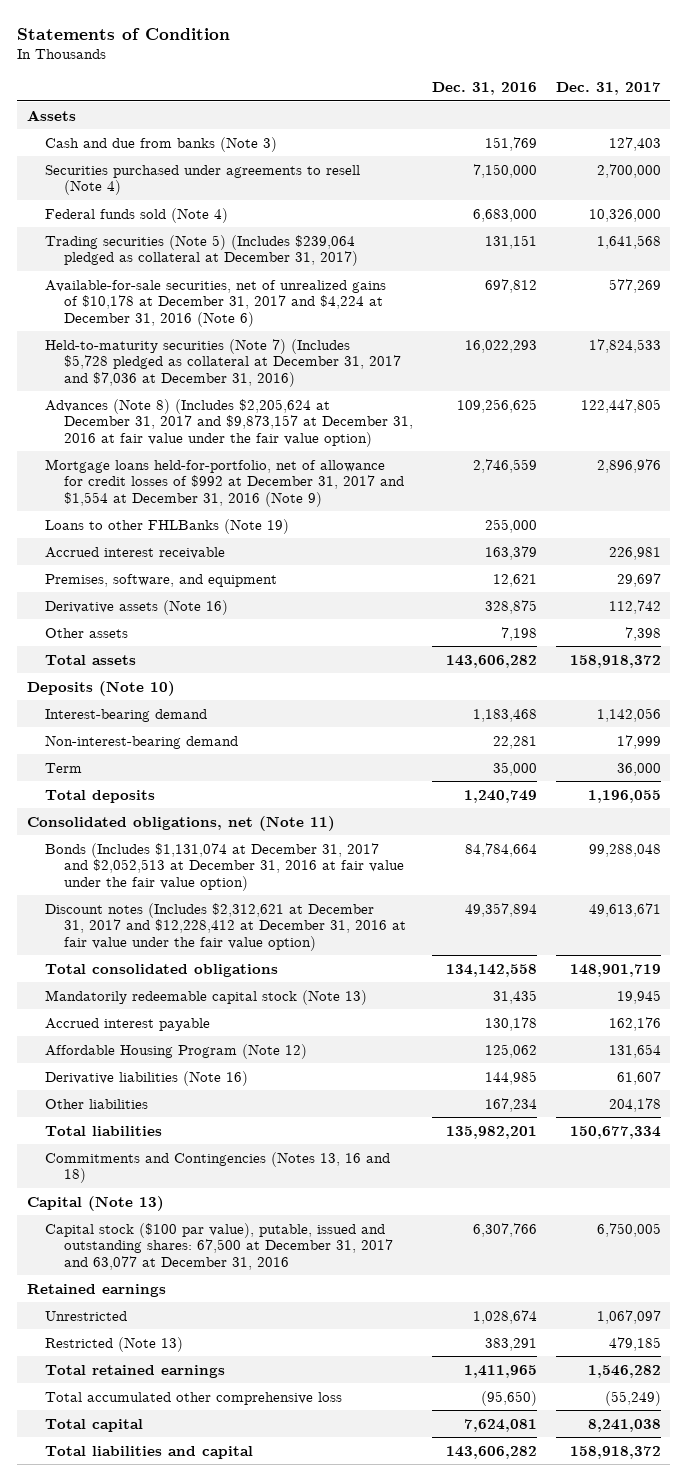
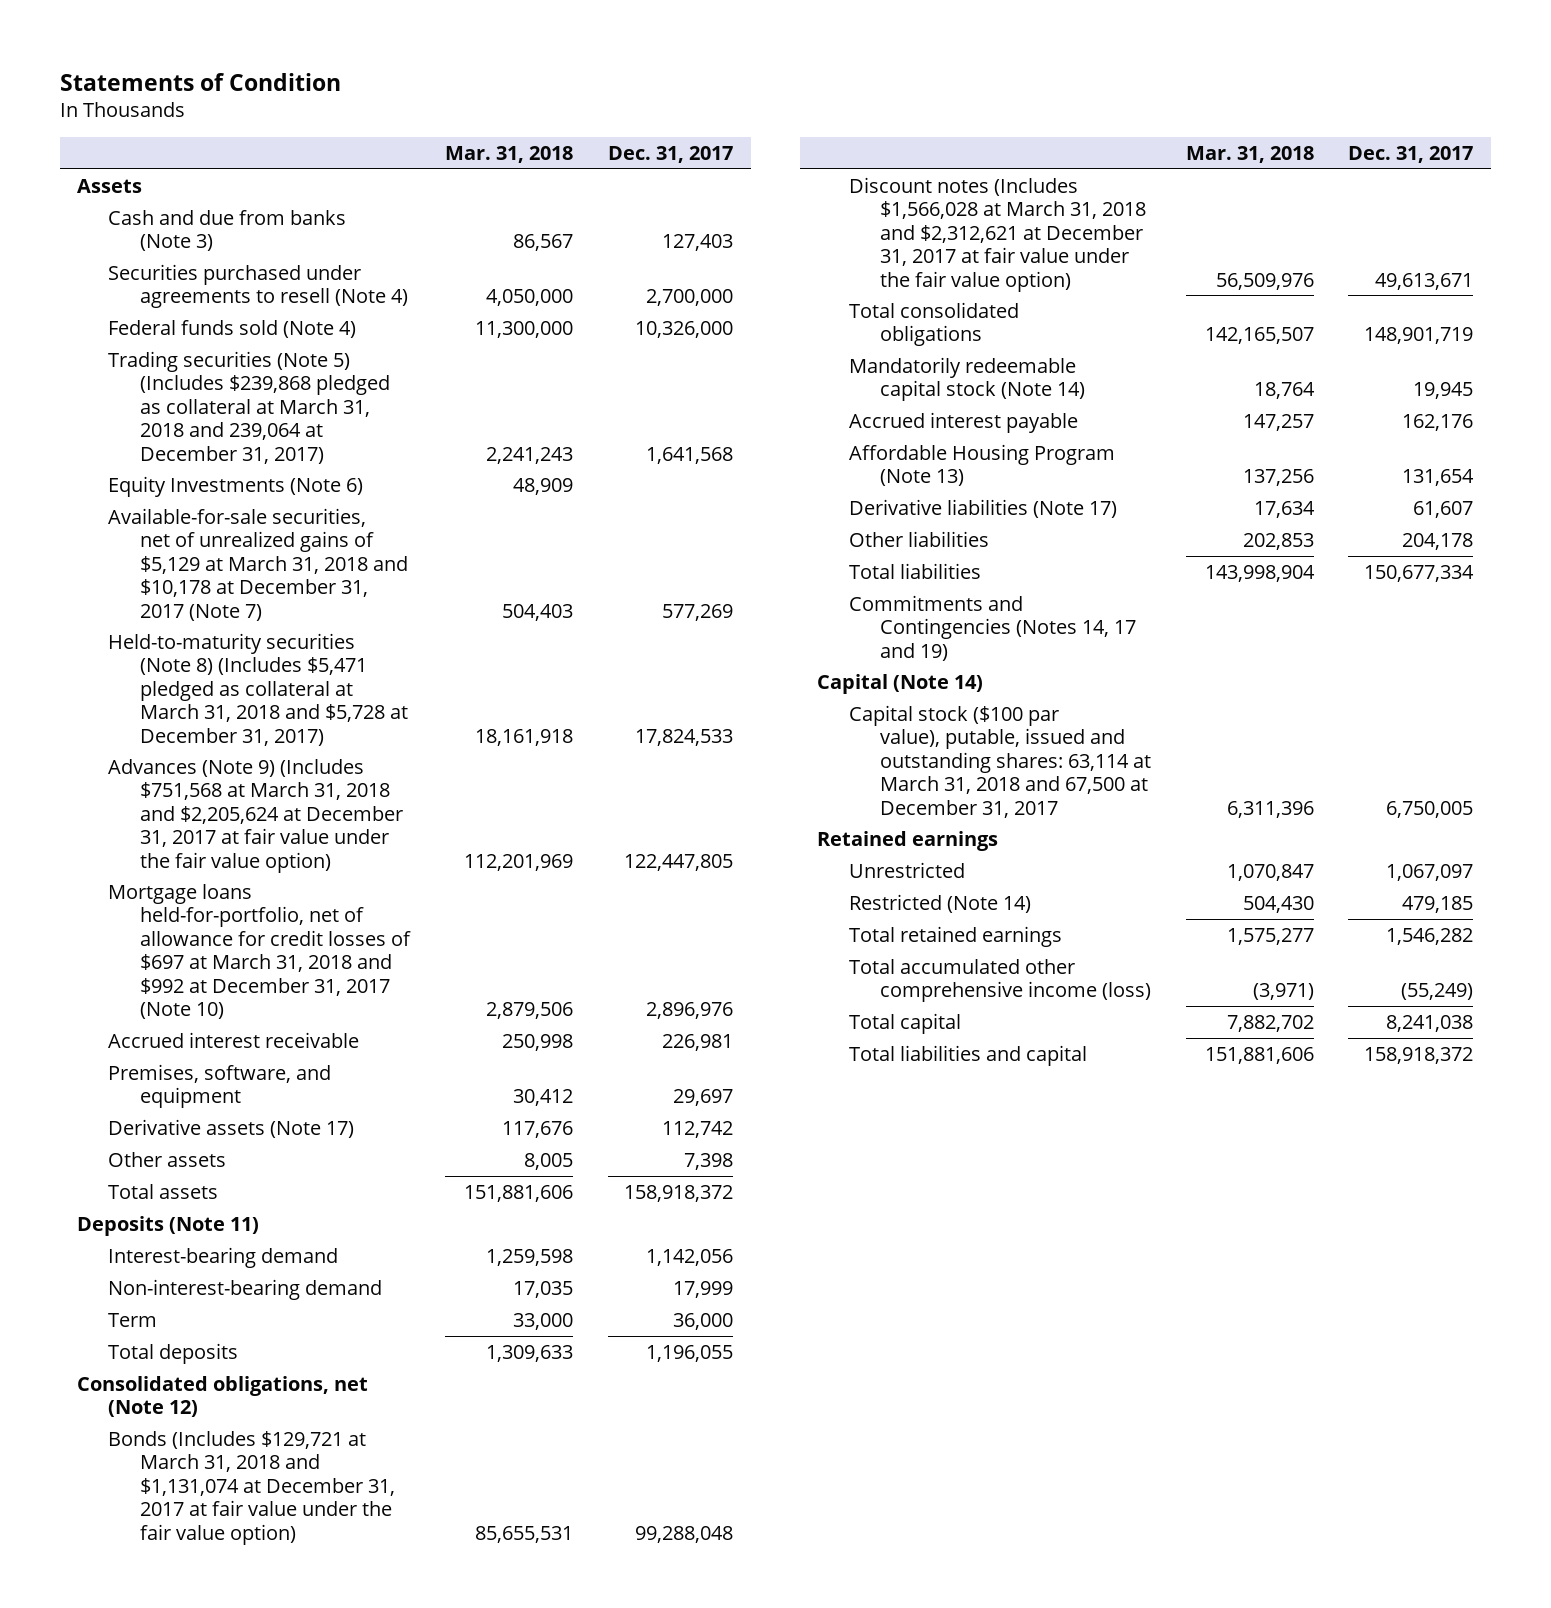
- | Dec. 31, 2016 | Dec. 31, 2017
+ | Mar. 31, 2018 | Dec. 31, 2017
- Trading securities (Note 5) (Includes $239,064 pledged as collateral at December 31, 2017) | 131,151 | 1,641,568
- Available-for-sale securities, net of unrealized gains of $10,178 at December 31, 2017 and $4,224 at December 31, 2016 (Note 6) | 697,812 | 577,269
- Held-to-maturity securities (Note 7) (Includes $5,728 pledged as collateral at December 31, 2017 and $7,036 at December 31, 2016) | 16,022,293 | 17,824,533
- Advances (Note 8) (Includes $2,205,624 at December 31, 2017 and $9,873,157 at December 31, 2016 at fair value under the fair value option) | 109,256,625 | 122,447,805
- Mortgage loans held-for-portfolio, net of allowance for credit losses of $992 at December 31, 2017 and $1,554 at December 31, 2016 (Note 9) | 2,746,559 | 2,896,976
- Loans to other FHLBanks (Note 19) | 255,000 |
+ Trading securities (Note 5) (Includes $239,868 pledged as collateral at March 31, 2018 and 239,064 at December 31, 2017) | 2,241,243 | 1,641,568
+ Equity Investments (Note 6) | 48,909 |
+ Available-for-sale securities, net of unrealized gains of $5,129 at March 31, 2018 and $10,178 at December 31, 2017 (Note 7) | 504,403 | 577,269
+ Held-to-maturity securities (Note 8) (Includes $5,471 pledged as collateral at March 31, 2018 and $5,728 at December 31, 2017) | 18,161,918 | 17,824,533
+ Advances (Note 9) (Includes $751,568 at March 31, 2018 and $2,205,624 at December 31, 2017 at fair value under the fair value option) | 112,201,969 | 122,447,805
+ Mortgage loans held-for-portfolio, net of allowance for credit losses of $697 at March 31, 2018 and $992 at December 31, 2017 (Note 10) | 2,879,506 | 2,896,976
- Derivative assets (Note 16) | 328,875 | 112,742
+ Derivative assets (Note 17) | 117,676 | 112,742
- Deposits (Note 10)
+ Deposits (Note 11)
- Consolidated obligations, net (Note 11)
- Bonds (Includes $1,131,074 at December 31, 2017 and $2,052,513 at December 31, 2016 at fair value under the fair value option) | 84,784,664 | 99,288,048
- Discount notes (Includes $2,312,621 at December 31, 2017 and $12,228,412 at December 31, 2016 at fair value under the fair value option) | 49,357,894 | 49,613,671
+ Consolidated obligations, net (Note 12)
+ Bonds (Includes $129,721 at March 31, 2018 and $1,131,074 at December 31, 2017 at fair value under the fair value option) | 85,655,531 | 99,288,048
+ Discount notes (Includes $1,566,028 at March 31, 2018 and $2,312,621 at December 31, 2017 at fair value under the fair value option) | 56,509,976 | 49,613,671
- Mandatorily redeemable capital stock (Note 13) | 31,435 | 19,945
+ Mandatorily redeemable capital stock (Note 14) | 18,764 | 19,945
- Affordable Housing Program (Note 12) | 125,062 | 131,654
- Derivative liabilities (Note 16) | 144,985 | 61,607
+ Affordable Housing Program (Note 13) | 137,256 | 131,654
+ Derivative liabilities (Note 17) | 17,634 | 61,607
- Commitments and Contingencies (Notes 13, 16 and 18)
- Capital (Note 13)
- Capital stock ($100 par value), putable, issued and outstanding shares: 67,500 at December 31, 2017 and 63,077 at December 31, 2016 | 6,307,766 | 6,750,005
+ Commitments and Contingencies (Notes 14, 17 and 19)
+ Capital (Note 14)
+ Capital stock ($100 par value), putable, issued and outstanding shares: 63,114 at March 31, 2018 and 67,500 at December 31, 2017 | 6,311,396 | 6,750,005
- Restricted (Note 13) | 383,291 | 479,185
+ Restricted (Note 14) | 504,430 | 479,185
- Total accumulated other comprehensive loss | (95,650) | (55,249)
+ Total accumulated other comprehensive income (loss) | (3,971) | (55,249)

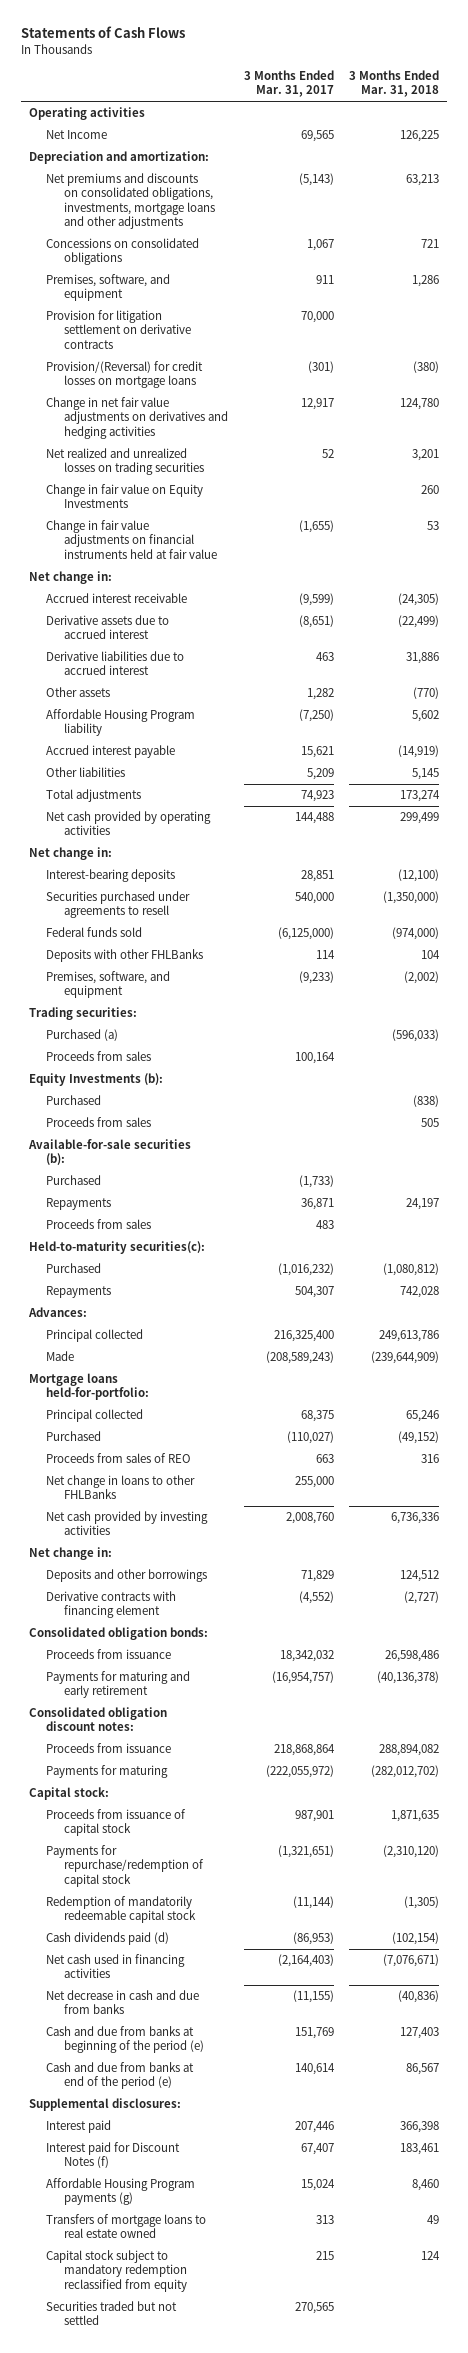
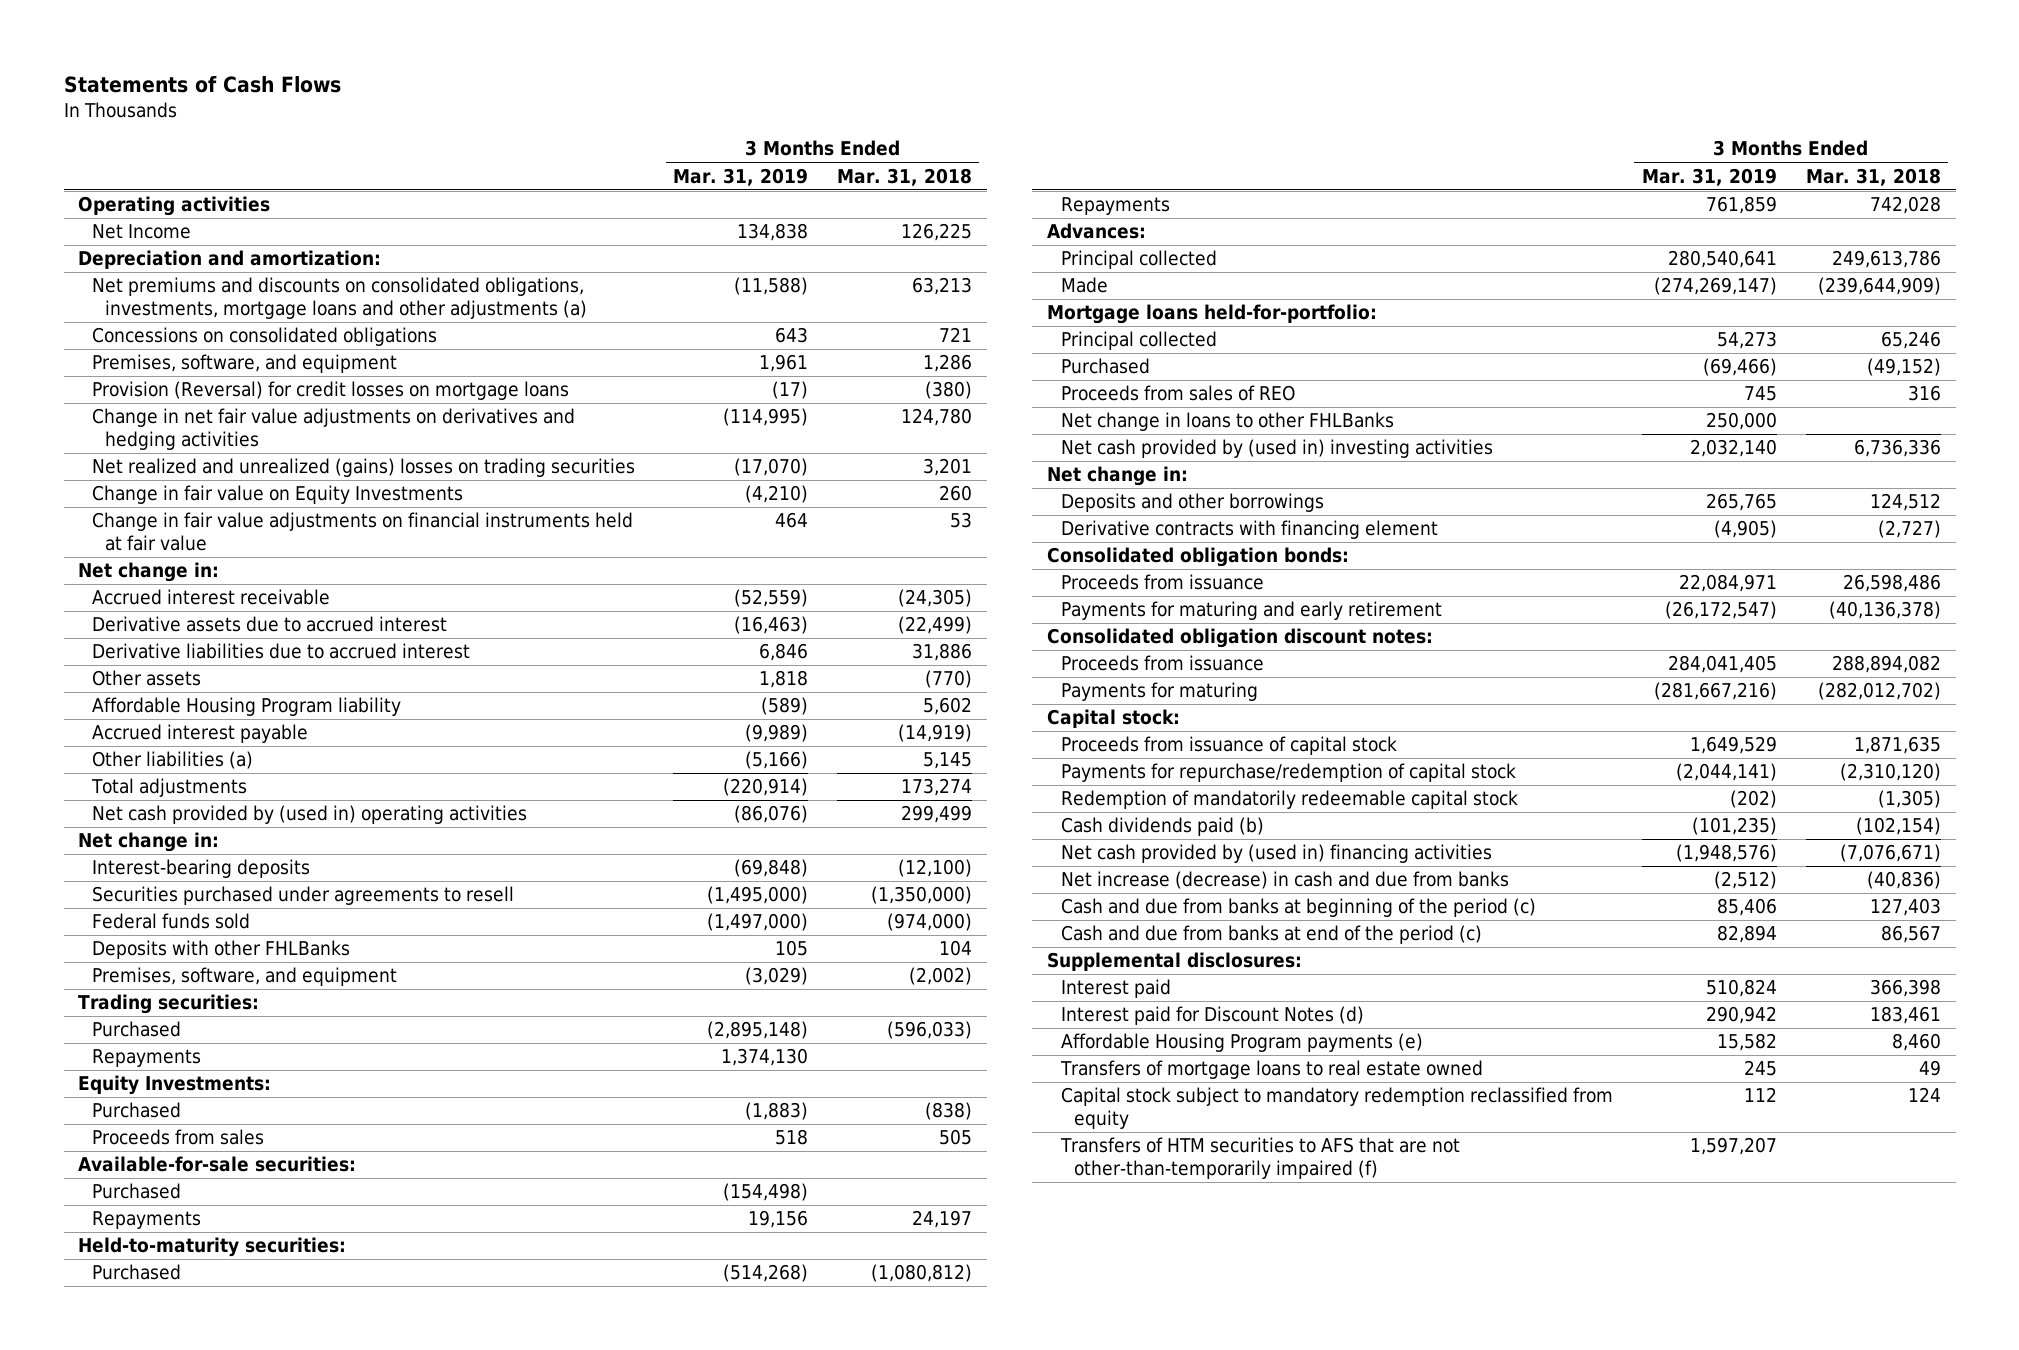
- | 3 Months Ended Mar. 31, 2017 | 3 Months Ended Mar. 31, 2018
+ | 3 Months Ended Mar. 31, 2019 | 3 Months Ended Mar. 31, 2018
- Net premiums and discounts on consolidated obligations, investments, mortgage loans and other adjustments | (5,143) | 63,213
+ Net premiums and discounts on consolidated obligations, investments, mortgage loans and other adjustments (a) | (11,588) | 63,213
- Provision for litigation settlement on derivative contracts | 70,000 |
- Provision/(Reversal) for credit losses on mortgage loans | (301) | (380)
+ Provision (Reversal) for credit losses on mortgage loans | (17) | (380)
- Net realized and unrealized losses on trading securities | 52 | 3,201
+ Net realized and unrealized (gains) losses on trading securities | (17,070) | 3,201
- Other liabilities | 5,209 | 5,145
+ Other liabilities (a) | (5,166) | 5,145
- Net cash provided by operating activities | 144,488 | 299,499
+ Net cash provided by (used in) operating activities | (86,076) | 299,499
- Purchased (a) | | (596,033)
- Proceeds from sales | 100,164 |
- Equity Investments (b):
+ Purchased | (2,895,148) | (596,033)
+ Repayments | 1,374,130 |
+ Equity Investments:
- Available-for-sale securities (b):
+ Available-for-sale securities:
- Proceeds from sales | 483 |
- Held-to-maturity securities(c):
+ Held-to-maturity securities:
- Net cash provided by investing activities | 2,008,760 | 6,736,336
+ Net cash provided by (used in) investing activities | 2,032,140 | 6,736,336
- Cash dividends paid (d) | (86,953) | (102,154)
- Net cash used in financing activities | (2,164,403) | (7,076,671)
- Net decrease in cash and due from banks | (11,155) | (40,836)
- Cash and due from banks at beginning of the period (e) | 151,769 | 127,403
- Cash and due from banks at end of the period (e) | 140,614 | 86,567
+ Cash dividends paid (b) | (101,235) | (102,154)
+ Net cash provided by (used in) financing activities | (1,948,576) | (7,076,671)
+ Net increase (decrease) in cash and due from banks | (2,512) | (40,836)
+ Cash and due from banks at beginning of the period (c) | 85,406 | 127,403
+ Cash and due from banks at end of the period (c) | 82,894 | 86,567
- Interest paid for Discount Notes (f) | 67,407 | 183,461
- Affordable Housing Program payments (g) | 15,024 | 8,460
+ Interest paid for Discount Notes (d) | 290,942 | 183,461
+ Affordable Housing Program payments (e) | 15,582 | 8,460
- Securities traded but not settled | 270,565 |
+ Transfers of HTM securities to AFS that are not other-than-temporarily impaired (f) | 1,597,207 |

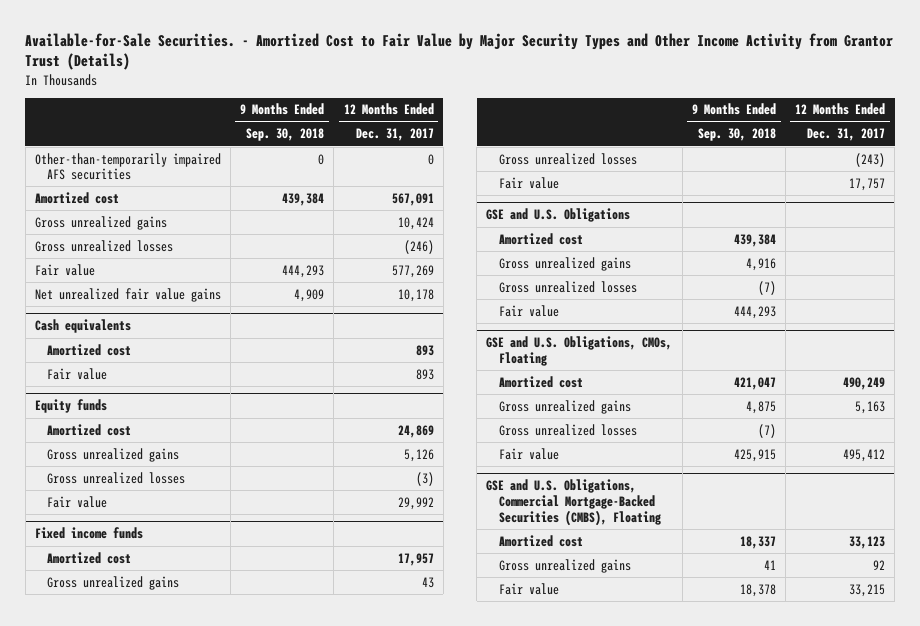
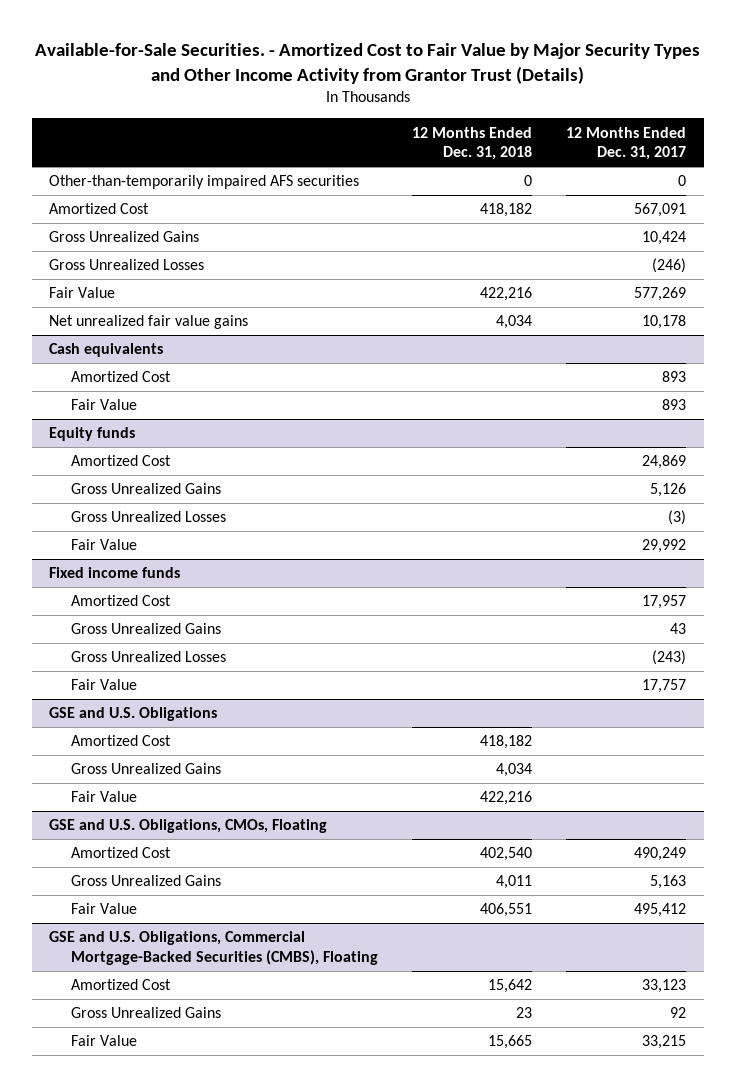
- | 9 Months Ended Sep. 30, 2018 | 12 Months Ended Dec. 31, 2017
+ | 12 Months Ended Dec. 31, 2018 | 12 Months Ended Dec. 31, 2017
- Amortized cost | 439,384 | 567,091
- Gross unrealized gains | | 10,424
- Gross unrealized losses | | (246)
- Fair value | 444,293 | 577,269
+ Amortized Cost | 418,182 | 567,091
+ Gross Unrealized Gains | | 10,424
+ Gross Unrealized Losses | | (246)
+ Fair Value | 422,216 | 577,269
@ Cash equivalents
- Amortized cost | | 893
- Fair value | | 893
+ Amortized Cost | | 893
+ Fair Value | | 893
@ Equity funds
- Amortized cost | | 24,869
- Gross unrealized gains | | 5,126
- Gross unrealized losses | | (3)
- Fair value | | 29,992
+ Amortized Cost | | 24,869
+ Gross Unrealized Gains | | 5,126
+ Gross Unrealized Losses | | (3)
+ Fair Value | | 29,992
@ Fixed income funds
- Amortized cost | | 17,957
- Gross unrealized gains | | 43
- Gross unrealized losses | | (243)
- Fair value | | 17,757
+ Amortized Cost | | 17,957
+ Gross Unrealized Gains | | 43
+ Gross Unrealized Losses | | (243)
+ Fair Value | | 17,757
@ GSE and U.S. Obligations
- Amortized cost | 439,384 |
- Gross unrealized gains | 4,916 |
- Gross unrealized losses | (7) |
- Fair value | 444,293 |
+ Amortized Cost | 418,182 |
+ Gross Unrealized Gains | 4,034 |
+ Fair Value | 422,216 |
@ GSE and U.S. Obligations, CMOs, Floating
- Amortized cost | 421,047 | 490,249
- Gross unrealized gains | 4,875 | 5,163
- Gross unrealized losses | (7) |
- Fair value | 425,915 | 495,412
+ Amortized Cost | 402,540 | 490,249
+ Gross Unrealized Gains | 4,011 | 5,163
+ Fair Value | 406,551 | 495,412
@ GSE and U.S. Obligations, Commercial Mortgage-Backed Securities (CMBS), Floating
- Amortized cost | 18,337 | 33,123
- Gross unrealized gains | 41 | 92
- Fair value | 18,378 | 33,215
+ Amortized Cost | 15,642 | 33,123
+ Gross Unrealized Gains | 23 | 92
+ Fair Value | 15,665 | 33,215

